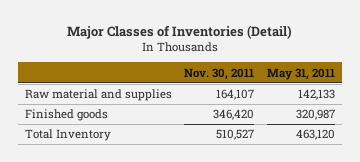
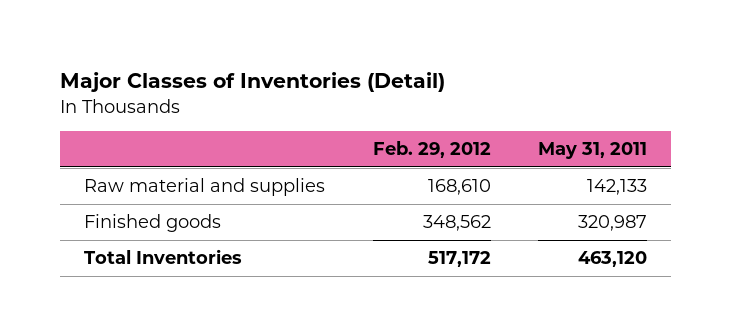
- | Nov. 30, 2011 | May 31, 2011
+ | Feb. 29, 2012 | May 31, 2011
- Total Inventory | 510,527 | 463,120
+ Total Inventories | 517,172 | 463,120

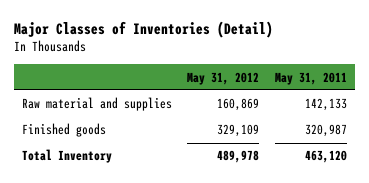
- | Feb. 29, 2012 | May 31, 2011
+ | May 31, 2012 | May 31, 2011
- Total Inventories | 517,172 | 463,120
+ Total Inventory | 489,978 | 463,120

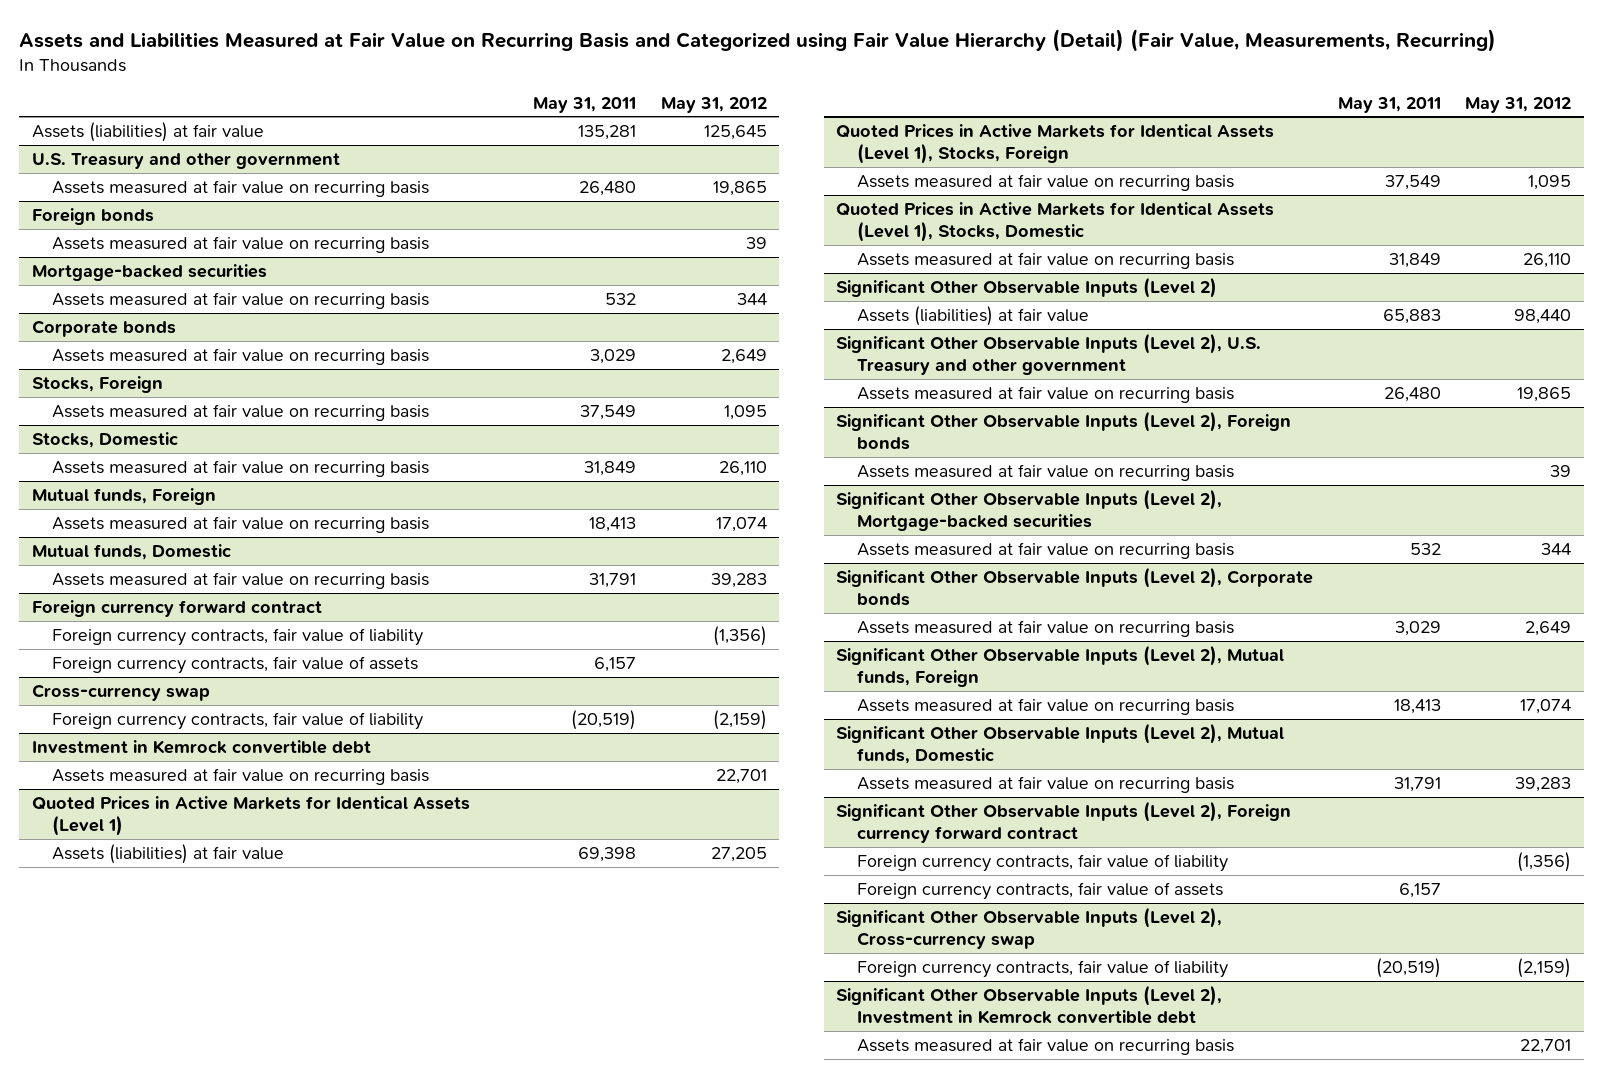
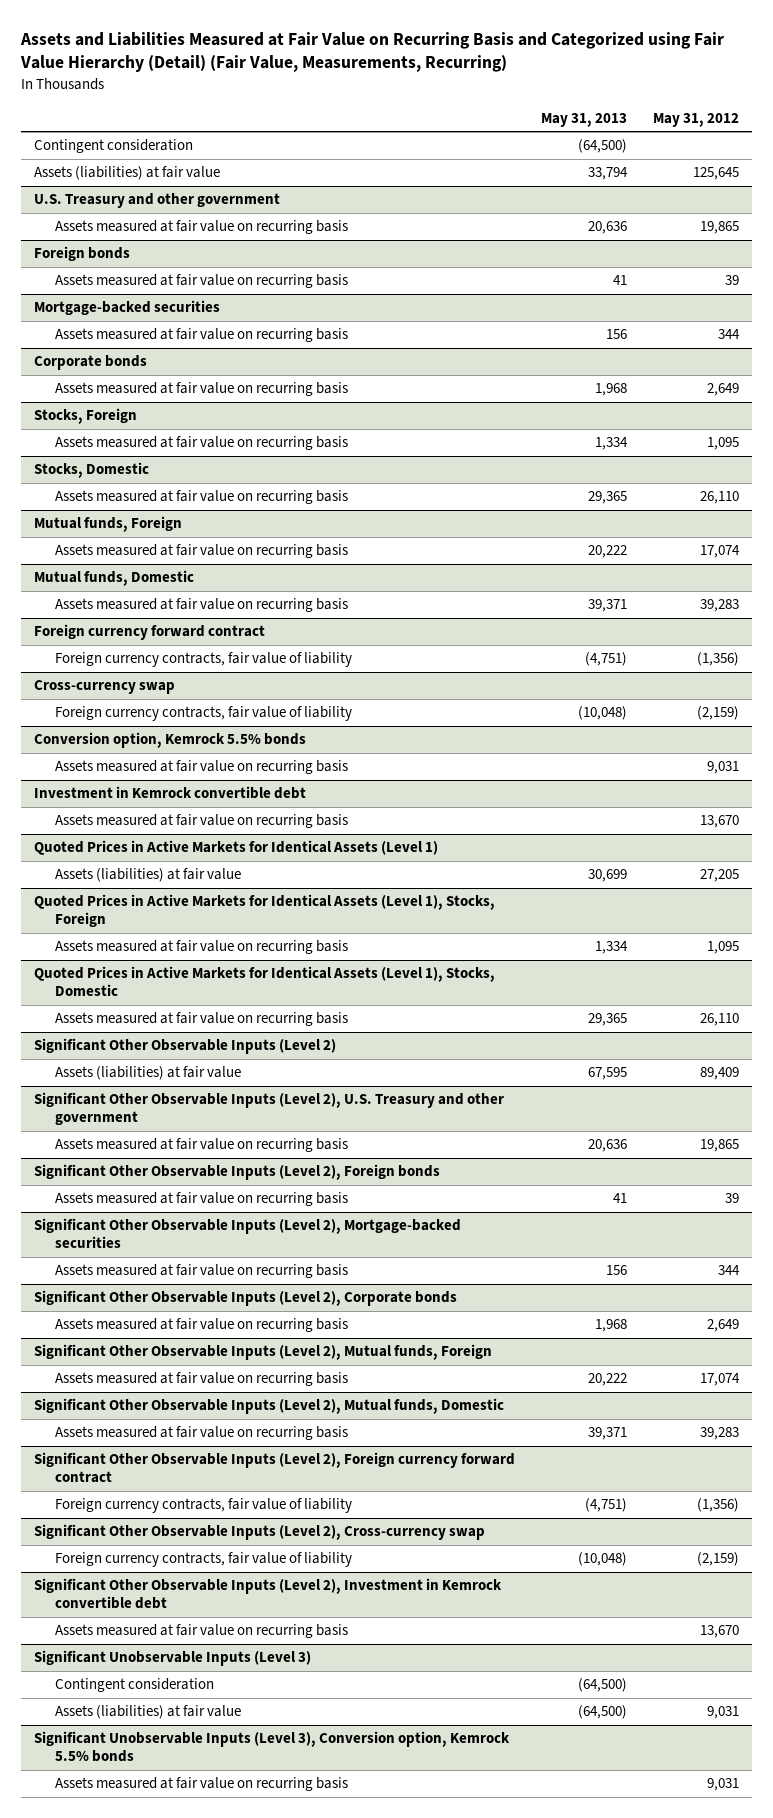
- | May 31, 2011 | May 31, 2012
+ | May 31, 2013 | May 31, 2012
+ Contingent consideration | (64,500) |
@ Foreign currency forward contract
- Foreign currency contracts, fair value of assets | 6,157 |
+ Conversion option, Kemrock 5.5% bonds
+ Assets measured at fair value on recurring basis | | 9,031
@ Investment in Kemrock convertible debt
- Assets measured at fair value on recurring basis | | 22,701
+ Assets measured at fair value on recurring basis | | 13,670
@ Significant Other Observable Inputs (Level 2)
- Assets (liabilities) at fair value | 65,883 | 98,440
+ Assets (liabilities) at fair value | 67,595 | 89,409
@ Significant Other Observable Inputs (Level 2), Foreign currency forward contract
- Foreign currency contracts, fair value of assets | 6,157 |
@ Significant Other Observable Inputs (Level 2), Investment in Kemrock convertible debt
- Assets measured at fair value on recurring basis | | 22,701
+ Assets measured at fair value on recurring basis | | 13,670
+ Significant Unobservable Inputs (Level 3)
+ Contingent consideration | (64,500) |
+ Assets (liabilities) at fair value | (64,500) | 9,031
+ Significant Unobservable Inputs (Level 3), Conversion option, Kemrock 5.5% bonds
+ Assets measured at fair value on recurring basis | | 9,031

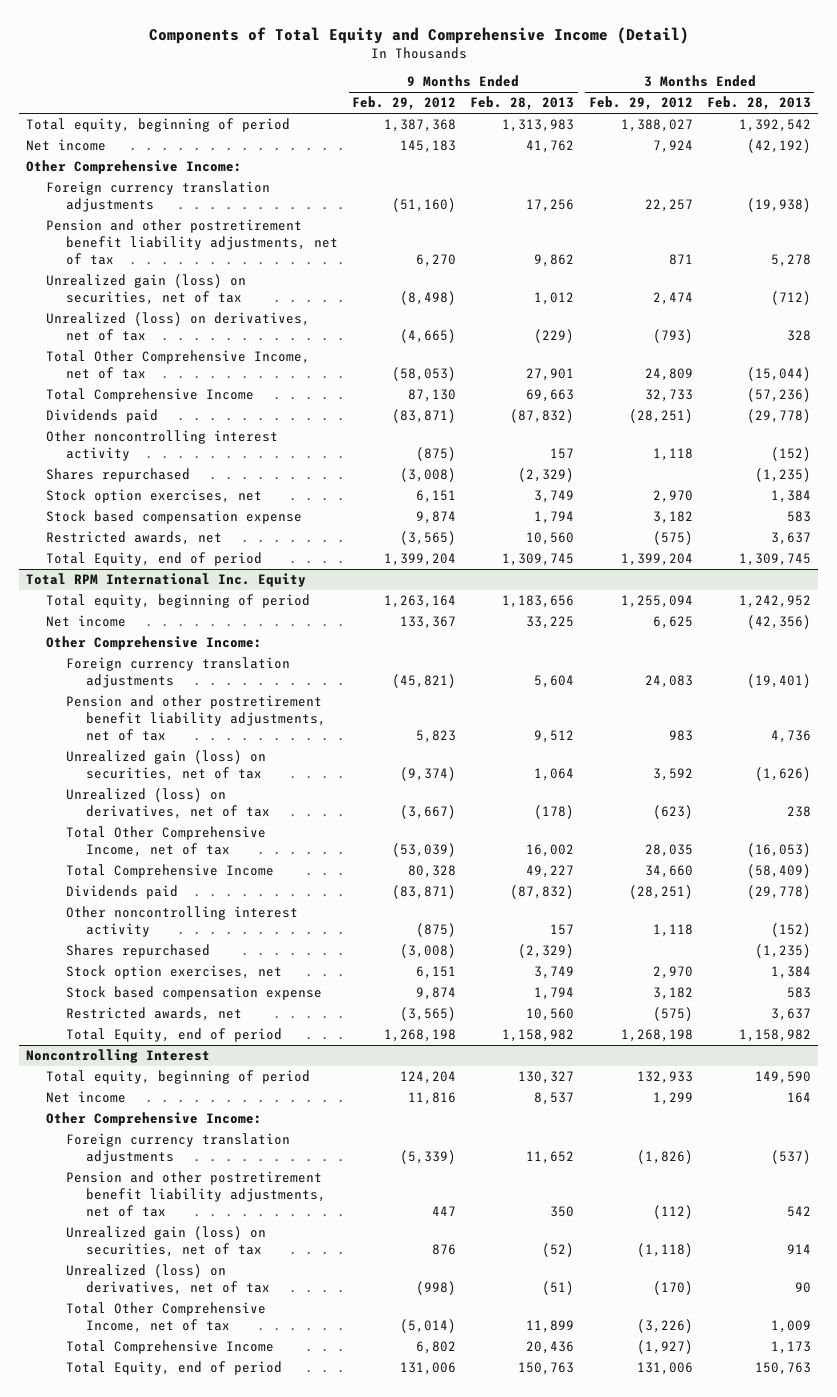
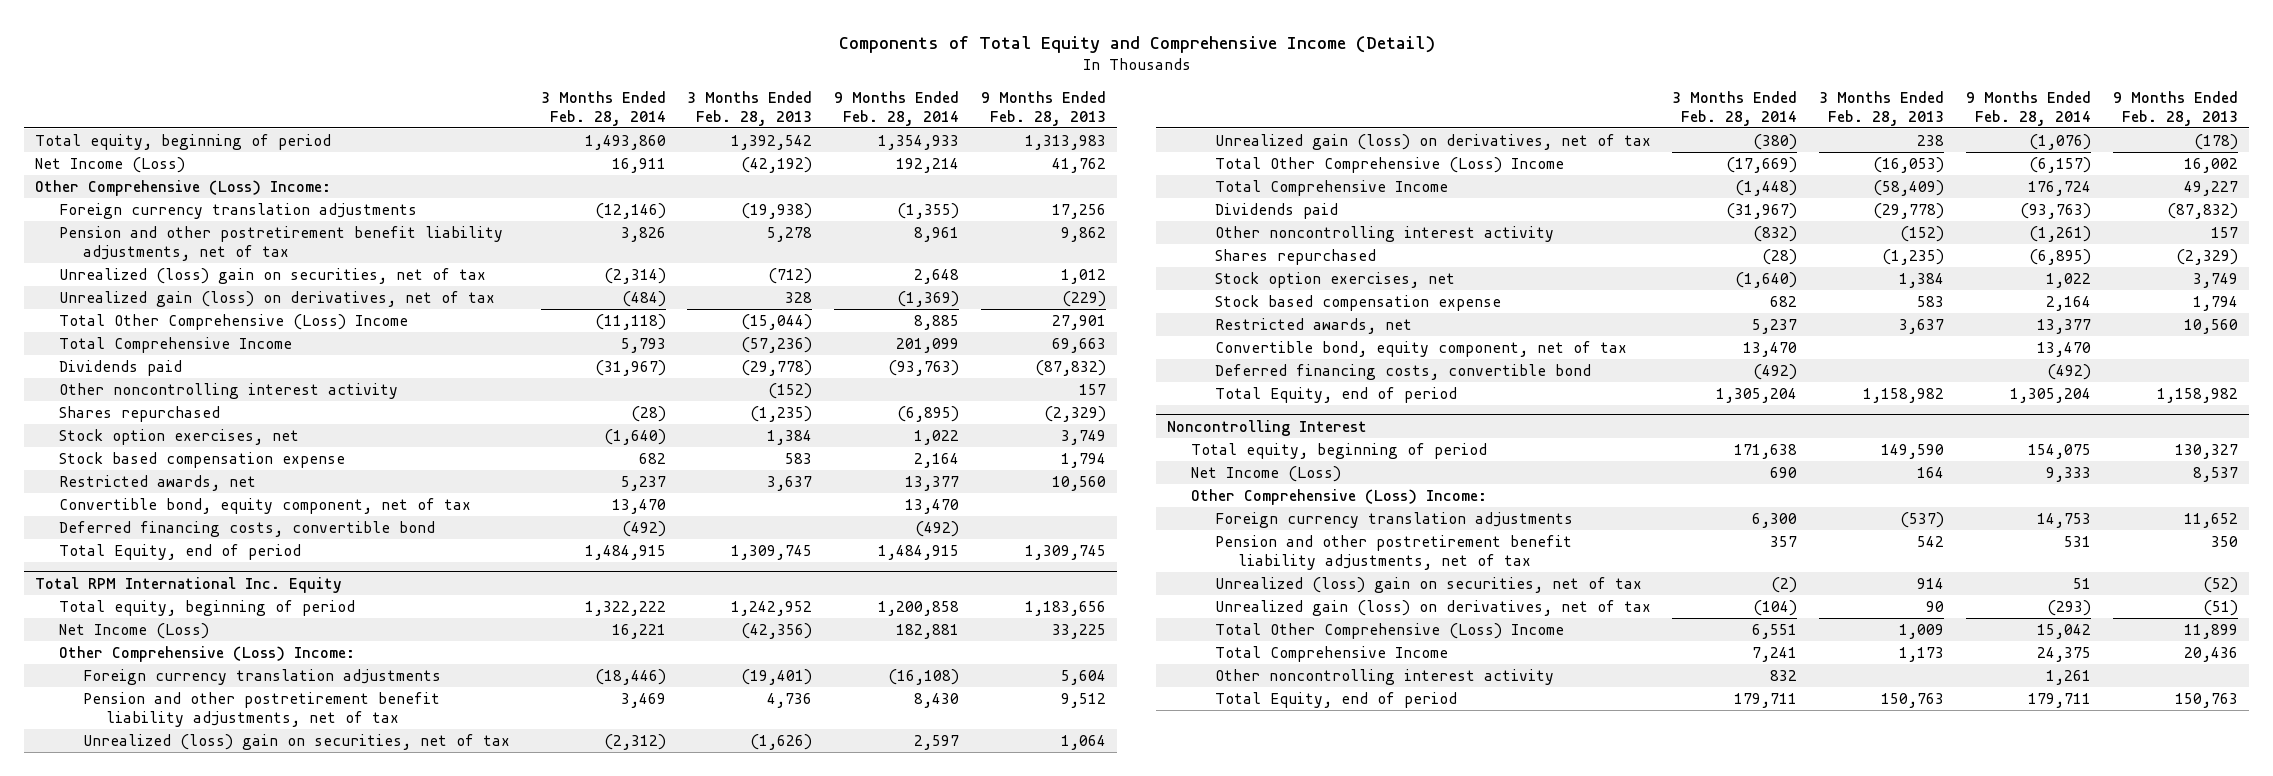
- | 9 Months Ended Feb. 29, 2012 | 9 Months Ended Feb. 28, 2013 | 3 Months Ended Feb. 29, 2012 | 3 Months Ended Feb. 28, 2013
+ | 3 Months Ended Feb. 28, 2014 | 3 Months Ended Feb. 28, 2013 | 9 Months Ended Feb. 28, 2014 | 9 Months Ended Feb. 28, 2013
- Net income | 145,183 | 41,762 | 7,924 | (42,192)
- Other Comprehensive Income:
+ Net Income (Loss) | 16,911 | (42,192) | 192,214 | 41,762
+ Other Comprehensive (Loss) Income:
- Unrealized gain (loss) on securities, net of tax | (8,498) | 1,012 | 2,474 | (712)
- Unrealized (loss) on derivatives, net of tax | (4,665) | (229) | (793) | 328
- Total Other Comprehensive Income, net of tax | (58,053) | 27,901 | 24,809 | (15,044)
+ Unrealized (loss) gain on securities, net of tax | (2,314) | (712) | 2,648 | 1,012
+ Unrealized gain (loss) on derivatives, net of tax | (484) | 328 | (1,369) | (229)
+ Total Other Comprehensive (Loss) Income | (11,118) | (15,044) | 8,885 | 27,901
+ Convertible bond, equity component, net of tax | 13,470 | | 13,470 |
+ Deferred financing costs, convertible bond | (492) | | (492) |
@ Total RPM International Inc. Equity
- Net income | 133,367 | 33,225 | 6,625 | (42,356)
- Other Comprehensive Income:
+ Net Income (Loss) | 16,221 | (42,356) | 182,881 | 33,225
+ Other Comprehensive (Loss) Income:
- Unrealized gain (loss) on securities, net of tax | (9,374) | 1,064 | 3,592 | (1,626)
- Unrealized (loss) on derivatives, net of tax | (3,667) | (178) | (623) | 238
- Total Other Comprehensive Income, net of tax | (53,039) | 16,002 | 28,035 | (16,053)
+ Unrealized (loss) gain on securities, net of tax | (2,312) | (1,626) | 2,597 | 1,064
+ Unrealized gain (loss) on derivatives, net of tax | (380) | 238 | (1,076) | (178)
+ Total Other Comprehensive (Loss) Income | (17,669) | (16,053) | (6,157) | 16,002
+ Convertible bond, equity component, net of tax | 13,470 | | 13,470 |
+ Deferred financing costs, convertible bond | (492) | | (492) |
@ Noncontrolling Interest
- Net income | 11,816 | 8,537 | 1,299 | 164
- Other Comprehensive Income:
+ Net Income (Loss) | 690 | 164 | 9,333 | 8,537
+ Other Comprehensive (Loss) Income:
- Unrealized gain (loss) on securities, net of tax | 876 | (52) | (1,118) | 914
- Unrealized (loss) on derivatives, net of tax | (998) | (51) | (170) | 90
- Total Other Comprehensive Income, net of tax | (5,014) | 11,899 | (3,226) | 1,009
+ Unrealized (loss) gain on securities, net of tax | (2) | 914 | 51 | (52)
+ Unrealized gain (loss) on derivatives, net of tax | (104) | 90 | (293) | (51)
+ Total Other Comprehensive (Loss) Income | 6,551 | 1,009 | 15,042 | 11,899
+ Other noncontrolling interest activity | 832 | | 1,261 |

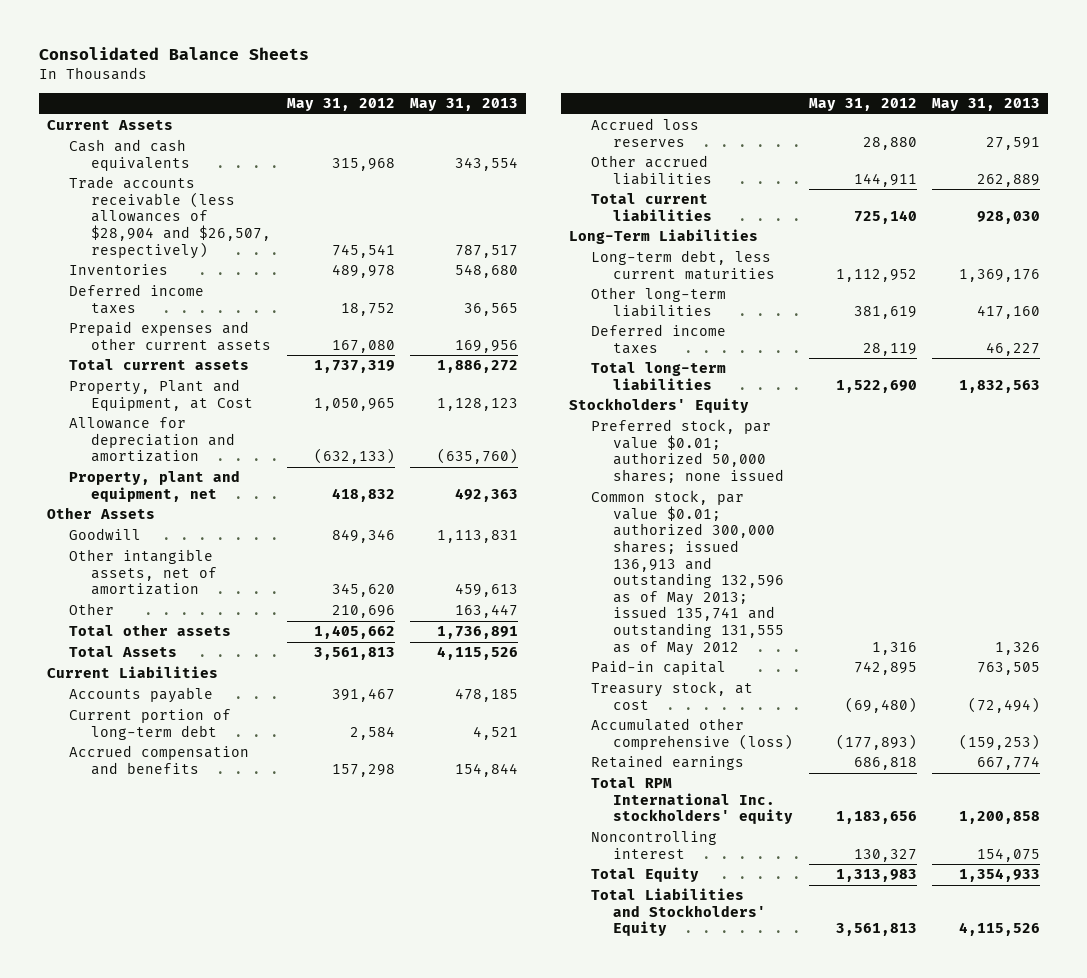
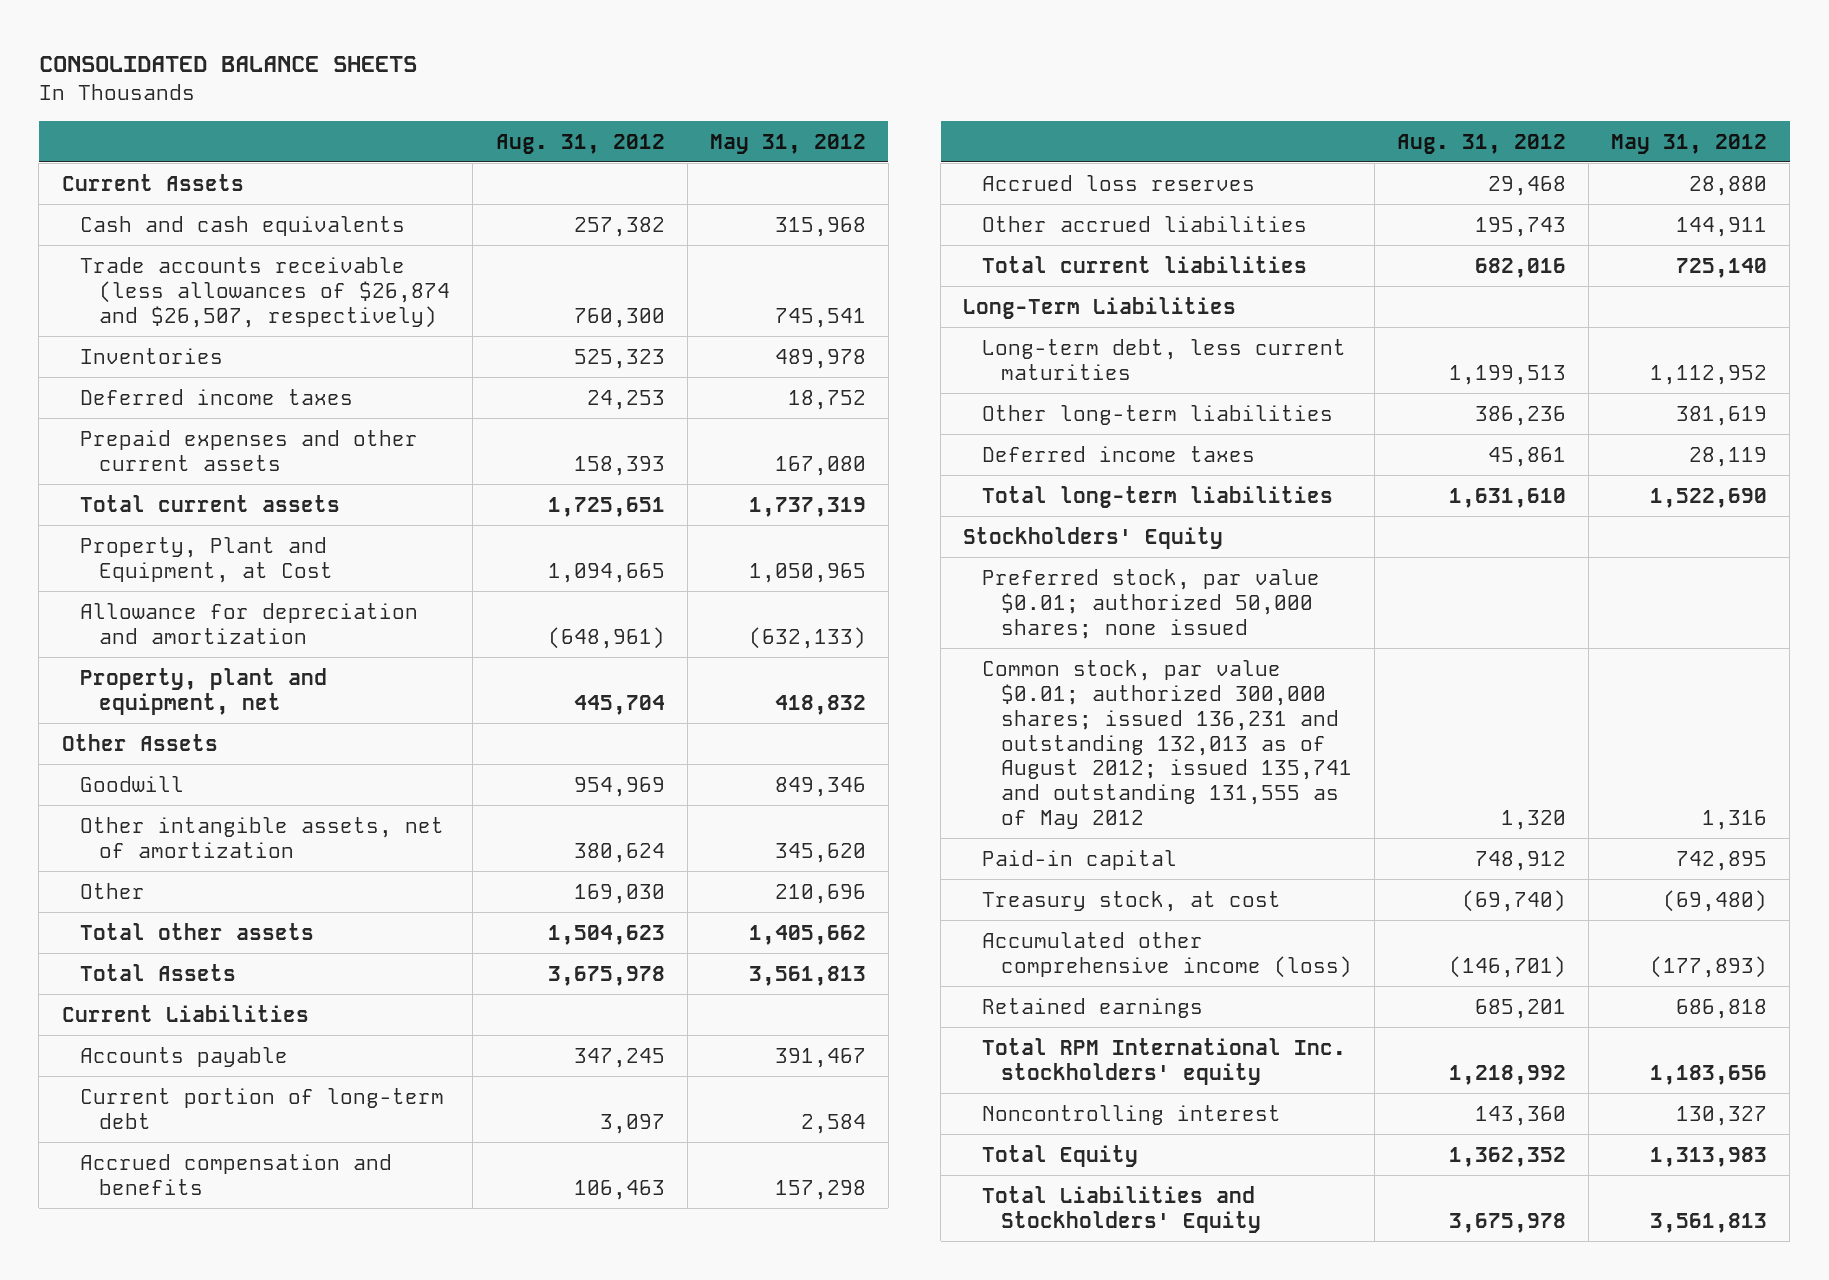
- Consolidated Balance Sheets
+ CONSOLIDATED BALANCE SHEETS
- | May 31, 2012 | May 31, 2013
+ | Aug. 31, 2012 | May 31, 2012
- Trade accounts receivable (less allowances of $28,904 and $26,507, respectively) | 745,541 | 787,517
+ Trade accounts receivable (less allowances of $26,874 and $26,507, respectively) | 760,300 | 745,541
- Common stock, par value $0.01; authorized 300,000 shares; issued 136,913 and outstanding 132,596 as of May 2013; issued 135,741 and outstanding 131,555 as of May 2012 | 1,316 | 1,326
+ Common stock, par value $0.01; authorized 300,000 shares; issued 136,231 and outstanding 132,013 as of August 2012; issued 135,741 and outstanding 131,555 as of May 2012 | 1,320 | 1,316
- Accumulated other comprehensive (loss) | (177,893) | (159,253)
+ Accumulated other comprehensive income (loss) | (146,701) | (177,893)

